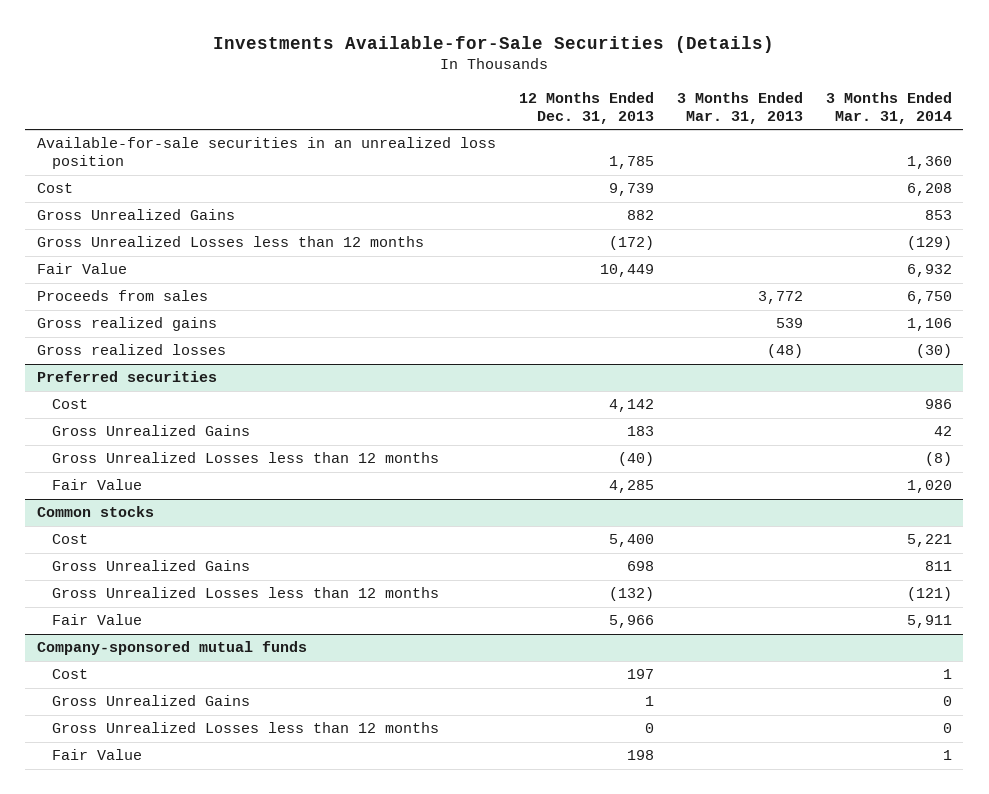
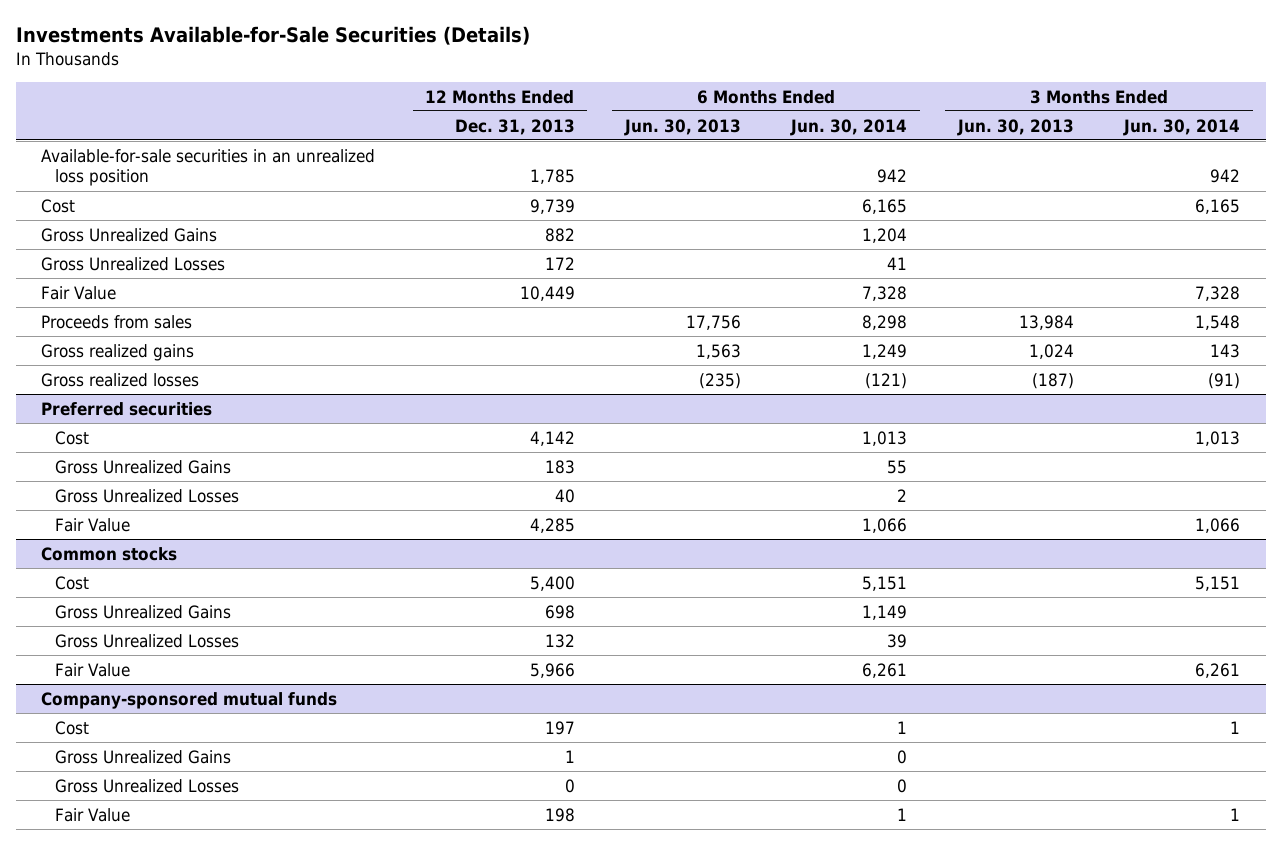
- | 12 Months Ended Dec. 31, 2013 | 3 Months Ended Mar. 31, 2013 | 3 Months Ended Mar. 31, 2014
+ | 12 Months Ended Dec. 31, 2013 | 6 Months Ended Jun. 30, 2013 | 6 Months Ended Jun. 30, 2014 | 3 Months Ended Jun. 30, 2013 | 3 Months Ended Jun. 30, 2014
- Gross Unrealized Losses less than 12 months | (172) | | (129)
+ Gross Unrealized Losses | 172 | | 41 | |
@ Preferred securities
- Gross Unrealized Losses less than 12 months | (40) | | (8)
+ Gross Unrealized Losses | 40 | | 2 | |
@ Common stocks
- Gross Unrealized Losses less than 12 months | (132) | | (121)
+ Gross Unrealized Losses | 132 | | 39 | |
@ Company-sponsored mutual funds
- Gross Unrealized Losses less than 12 months | 0 | | 0
+ Gross Unrealized Losses | 0 | | 0 | |

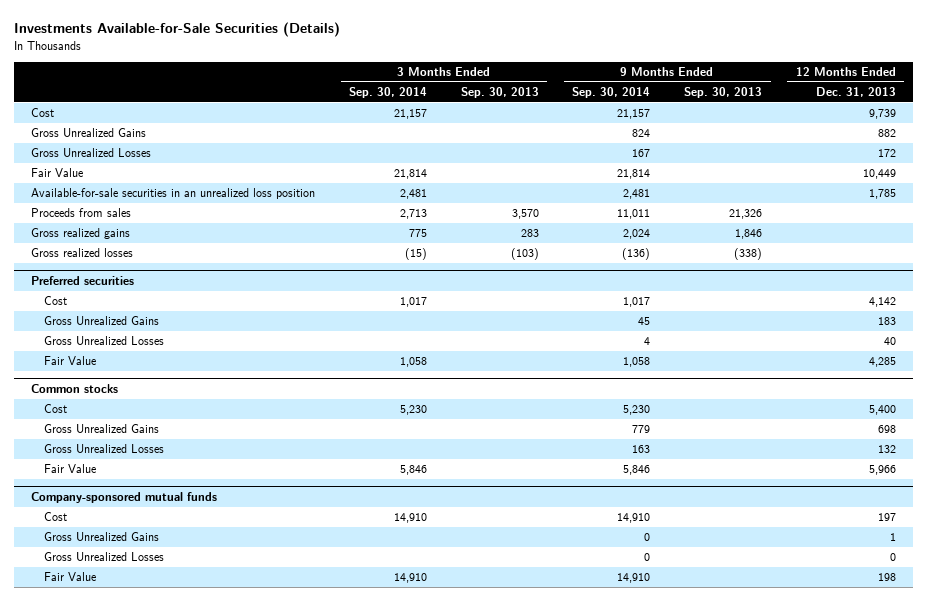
- | 12 Months Ended Dec. 31, 2013 | 6 Months Ended Jun. 30, 2013 | 6 Months Ended Jun. 30, 2014 | 3 Months Ended Jun. 30, 2013 | 3 Months Ended Jun. 30, 2014
+ | 3 Months Ended Sep. 30, 2014 | 3 Months Ended Sep. 30, 2013 | 9 Months Ended Sep. 30, 2014 | 9 Months Ended Sep. 30, 2013 | 12 Months Ended Dec. 31, 2013
moved down: Available-for-sale securities in an unrealized loss position | 2,481 | | 2,481 | | 1,785

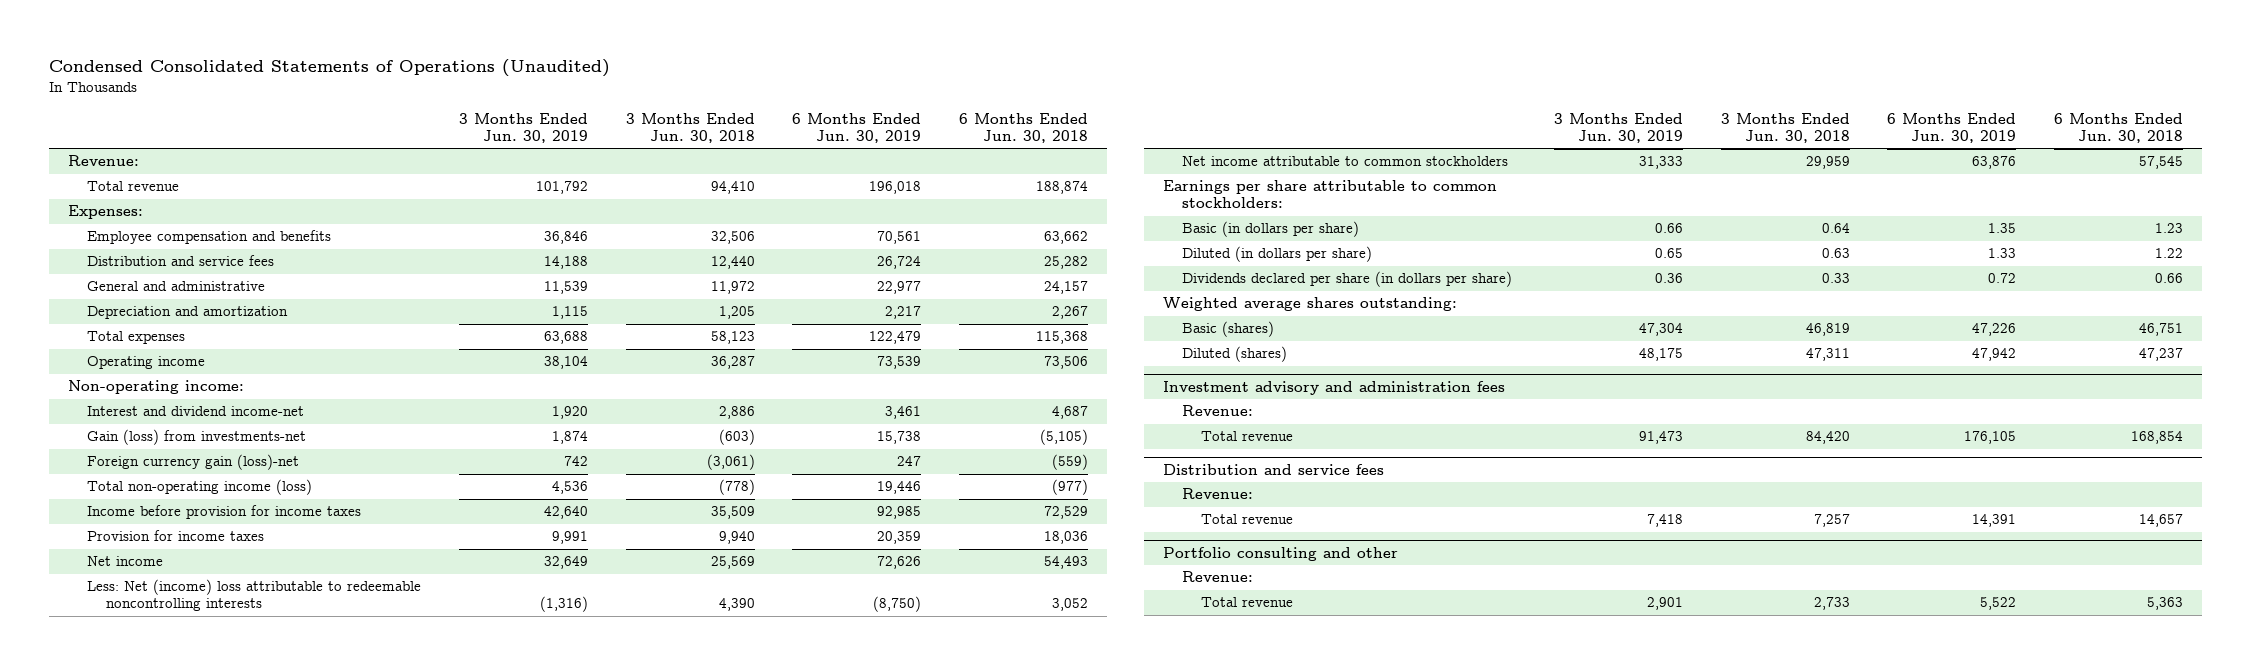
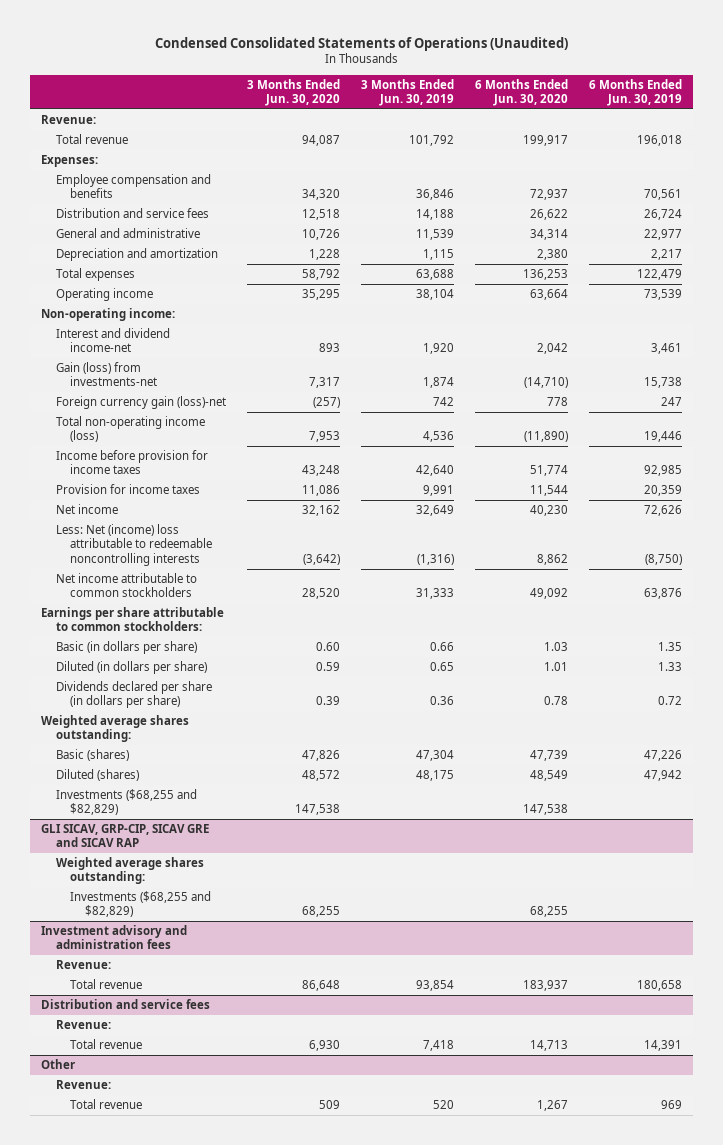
- | 3 Months Ended Jun. 30, 2019 | 3 Months Ended Jun. 30, 2018 | 6 Months Ended Jun. 30, 2019 | 6 Months Ended Jun. 30, 2018
+ | 3 Months Ended Jun. 30, 2020 | 3 Months Ended Jun. 30, 2019 | 6 Months Ended Jun. 30, 2020 | 6 Months Ended Jun. 30, 2019
+ Investments ($68,255 and $82,829) | 147,538 | | 147,538 |
+ GLI SICAV, GRP-CIP, SICAV GRE and SICAV RAP
+ Weighted average shares outstanding:
+ Investments ($68,255 and $82,829) | 68,255 | | 68,255 |
@ Investment advisory and administration fees
- Total revenue | 91,473 | 84,420 | 176,105 | 168,854
+ Total revenue | 86,648 | 93,854 | 183,937 | 180,658
- Portfolio consulting and other
+ Other
- Total revenue | 2,901 | 2,733 | 5,522 | 5,363
+ Total revenue | 509 | 520 | 1,267 | 969

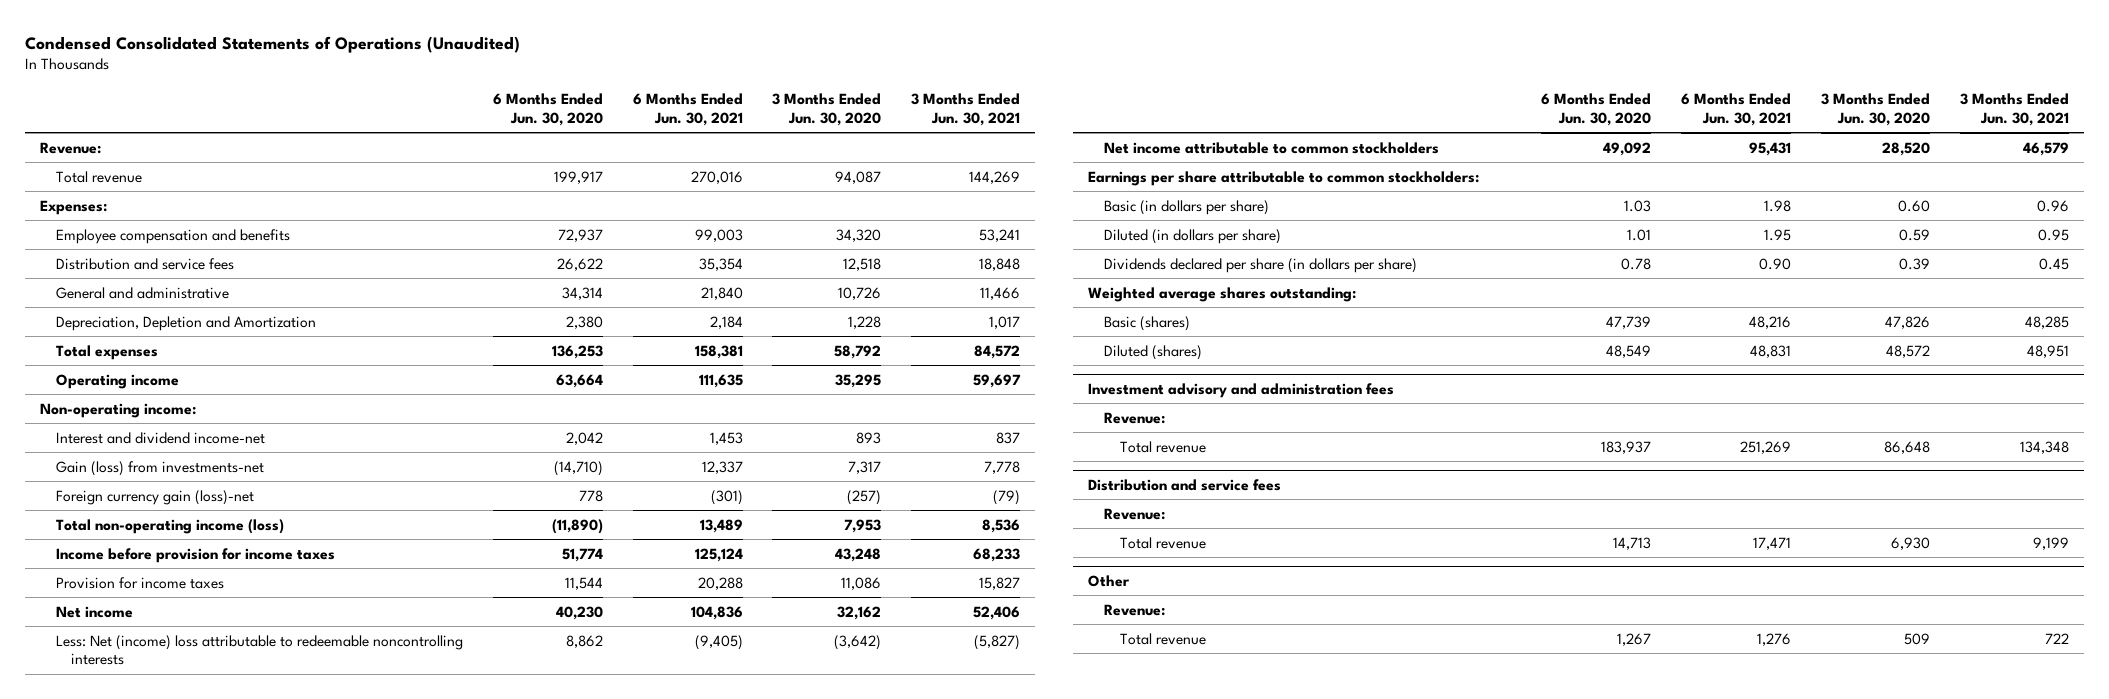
- | 3 Months Ended Jun. 30, 2020 | 3 Months Ended Jun. 30, 2019 | 6 Months Ended Jun. 30, 2020 | 6 Months Ended Jun. 30, 2019
+ | 6 Months Ended Jun. 30, 2020 | 6 Months Ended Jun. 30, 2021 | 3 Months Ended Jun. 30, 2020 | 3 Months Ended Jun. 30, 2021
- Depreciation and amortization | 1,228 | 1,115 | 2,380 | 2,217
+ Depreciation, Depletion and Amortization | 2,380 | 2,184 | 1,228 | 1,017
- Investments ($68,255 and $82,829) | 147,538 | | 147,538 |
- GLI SICAV, GRP-CIP, SICAV GRE and SICAV RAP
- Weighted average shares outstanding:
- Investments ($68,255 and $82,829) | 68,255 | | 68,255 |

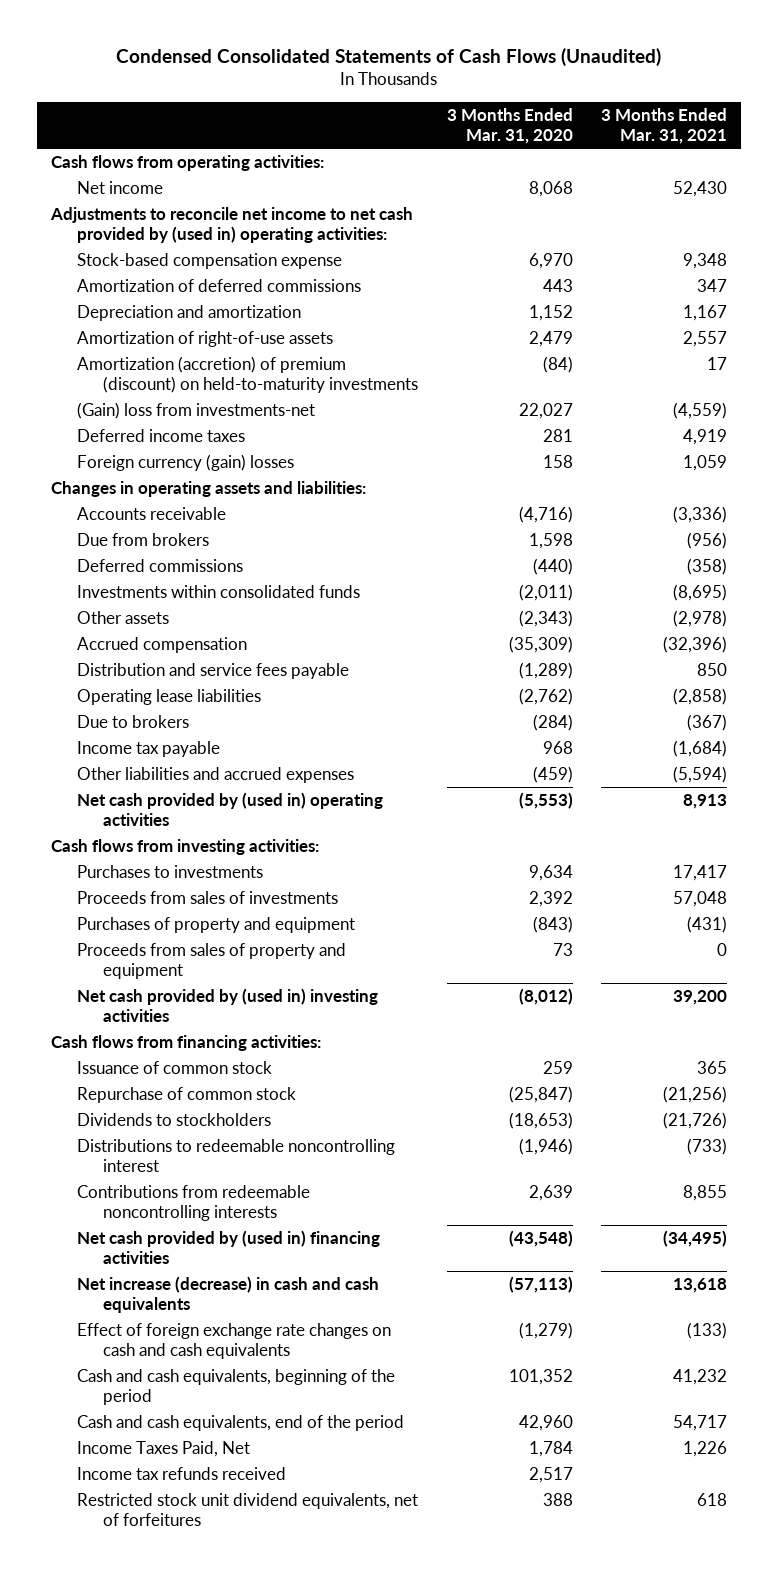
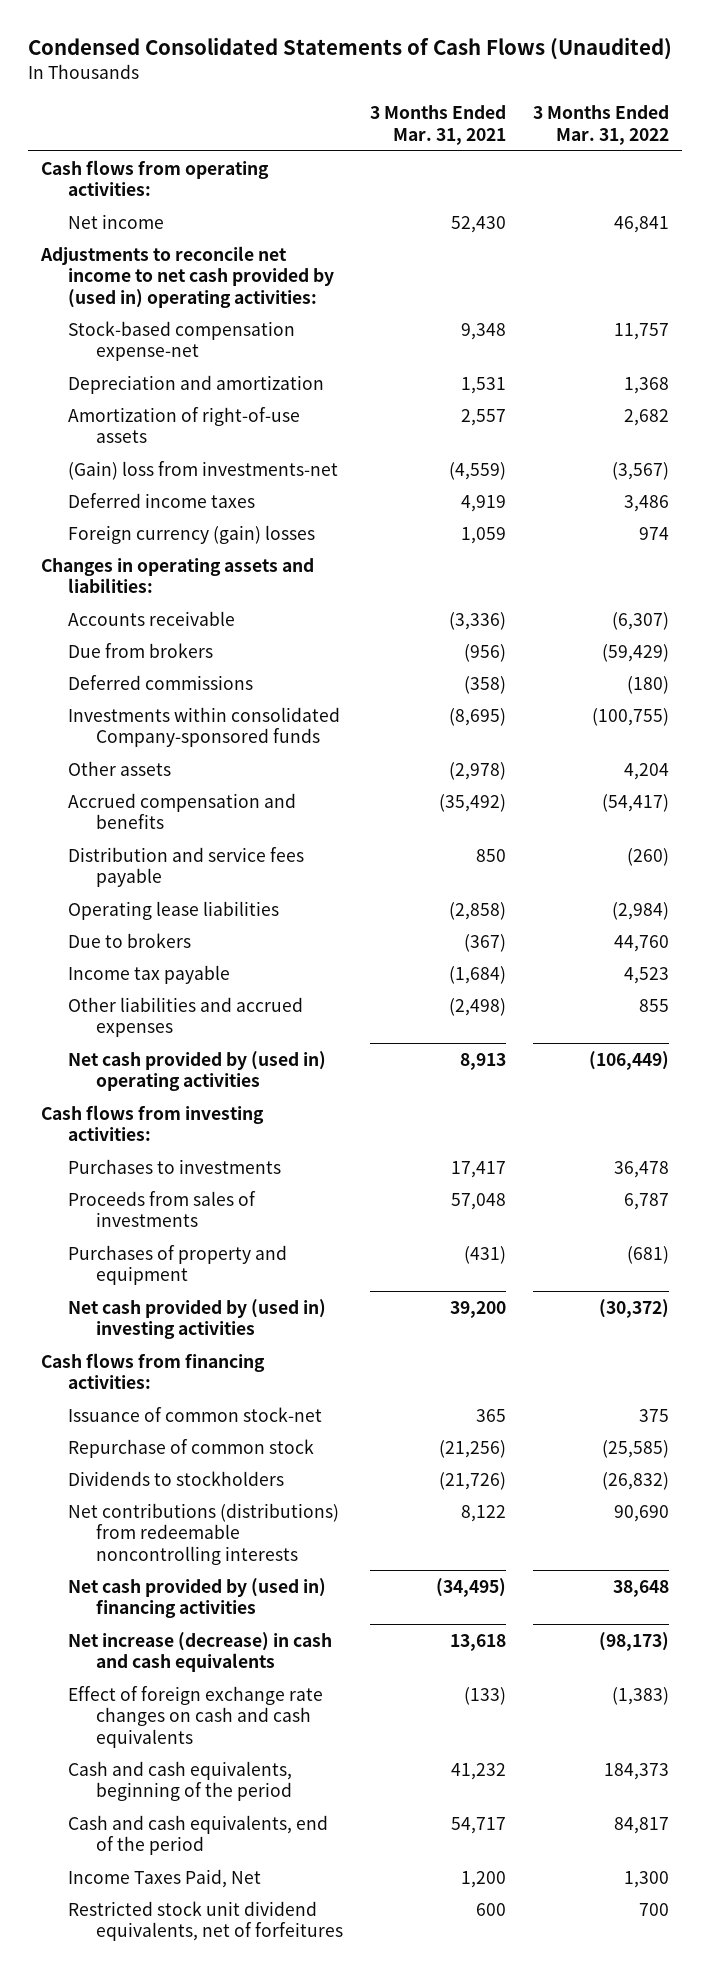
- | 3 Months Ended Mar. 31, 2020 | 3 Months Ended Mar. 31, 2021
+ | 3 Months Ended Mar. 31, 2021 | 3 Months Ended Mar. 31, 2022
- Stock-based compensation expense | 6,970 | 9,348
- Amortization of deferred commissions | 443 | 347
- Depreciation and amortization | 1,152 | 1,167
+ Stock-based compensation expense-net | 9,348 | 11,757
+ Depreciation and amortization | 1,531 | 1,368
- Amortization (accretion) of premium (discount) on held-to-maturity investments | (84) | 17
- Investments within consolidated funds | (2,011) | (8,695)
+ Investments within consolidated Company-sponsored funds | (8,695) | (100,755)
- Accrued compensation | (35,309) | (32,396)
+ Accrued compensation and benefits | (35,492) | (54,417)
- Other liabilities and accrued expenses | (459) | (5,594)
+ Other liabilities and accrued expenses | (2,498) | 855
- Proceeds from sales of property and equipment | 73 | 0
- Issuance of common stock | 259 | 365
+ Issuance of common stock-net | 365 | 375
- Distributions to redeemable noncontrolling interest | (1,946) | (733)
- Contributions from redeemable noncontrolling interests | 2,639 | 8,855
+ Net contributions (distributions) from redeemable noncontrolling interests | 8,122 | 90,690
- Income Taxes Paid, Net | 1,784 | 1,226
- Income tax refunds received | 2,517 |
- Restricted stock unit dividend equivalents, net of forfeitures | 388 | 618
+ Income Taxes Paid, Net | 1,200 | 1,300
+ Restricted stock unit dividend equivalents, net of forfeitures | 600 | 700

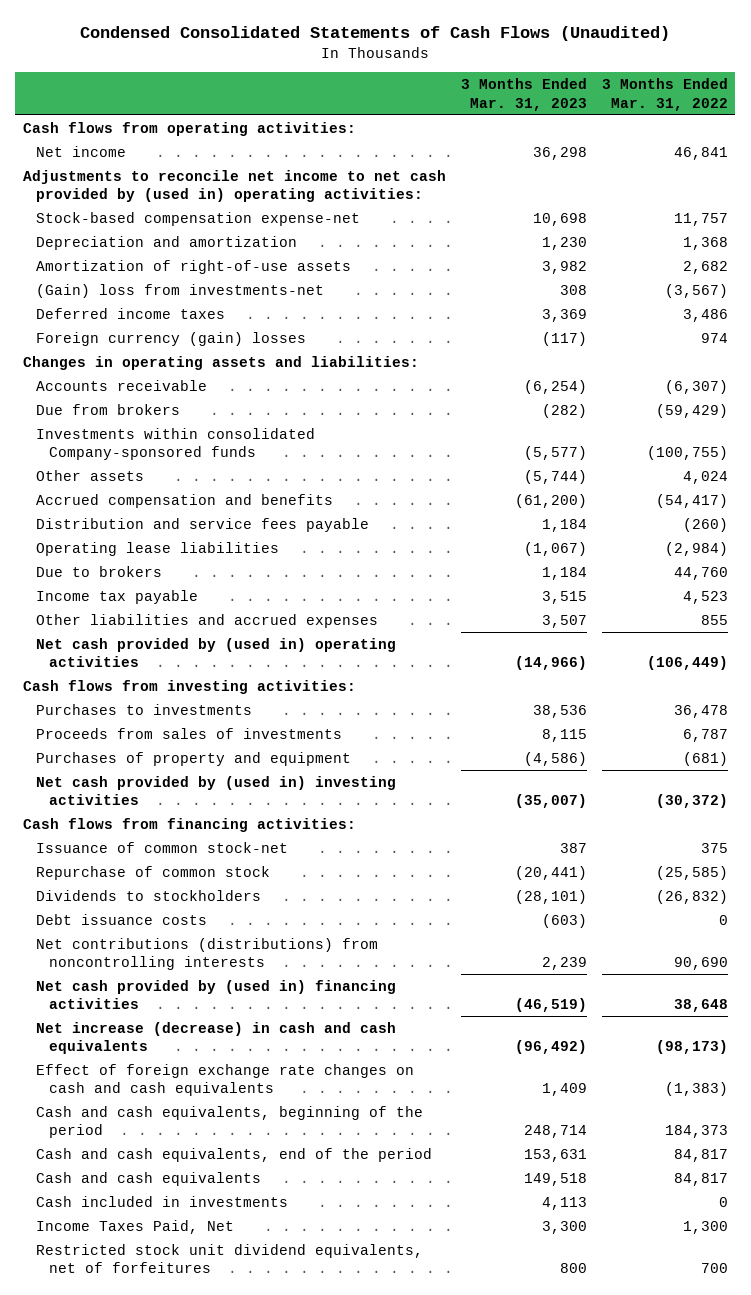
- | 3 Months Ended Mar. 31, 2021 | 3 Months Ended Mar. 31, 2022
+ | 3 Months Ended Mar. 31, 2023 | 3 Months Ended Mar. 31, 2022
- Deferred commissions | (358) | (180)
- Other assets | (2,978) | 4,204
+ Other assets | (5,744) | 4,024
- Net contributions (distributions) from redeemable noncontrolling interests | 8,122 | 90,690
+ Debt issuance costs | (603) | 0
+ Net contributions (distributions) from noncontrolling interests | 2,239 | 90,690
+ Cash and cash equivalents | 149,518 | 84,817
+ Cash included in investments | 4,113 | 0

